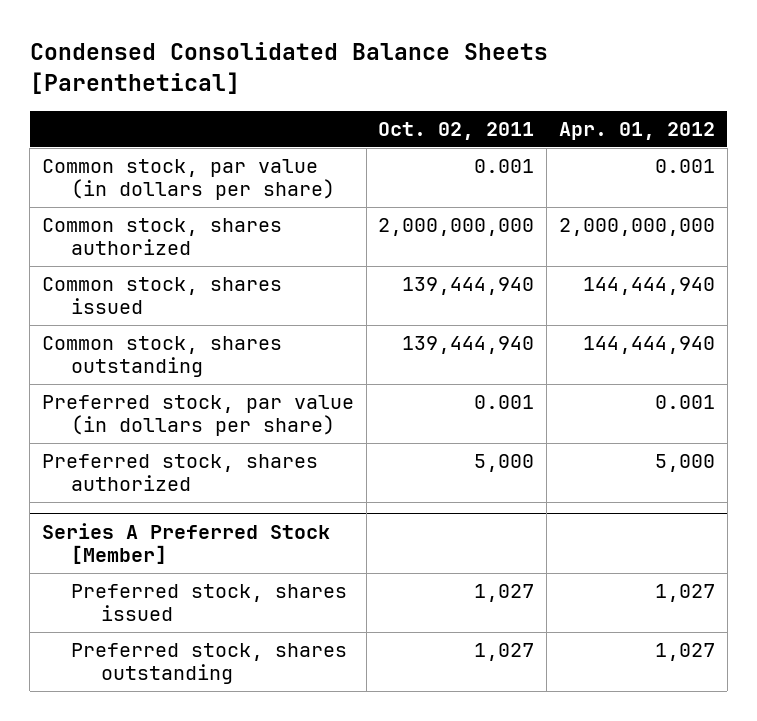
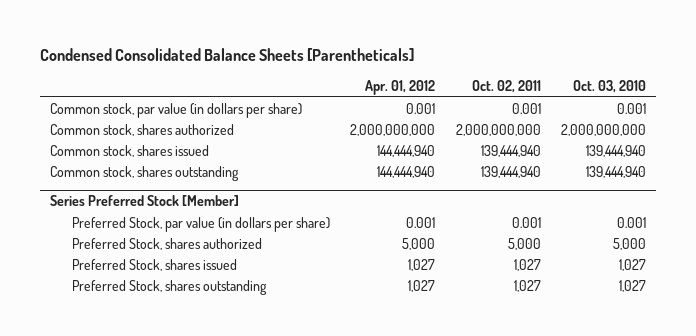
- Condensed Consolidated Balance Sheets [Parenthetical]
+ Condensed Consolidated Balance Sheets [Parentheticals]
- | Oct. 02, 2011 | Apr. 01, 2012
+ | Apr. 01, 2012 | Oct. 02, 2011 | Oct. 03, 2010
- Preferred stock, par value (in dollars per share) | 0.001 | 0.001
- Preferred stock, shares authorized | 5,000 | 5,000
- Series A Preferred Stock [Member]
- Preferred stock, shares issued | 1,027 | 1,027
- Preferred stock, shares outstanding | 1,027 | 1,027
+ Series Preferred Stock [Member]
+ Preferred Stock, par value (in dollars per share) | 0.001 | 0.001 | 0.001
+ Preferred Stock, shares authorized | 5,000 | 5,000 | 5,000
+ Preferred Stock, shares issued | 1,027 | 1,027 | 1,027
+ Preferred Stock, shares outstanding | 1,027 | 1,027 | 1,027

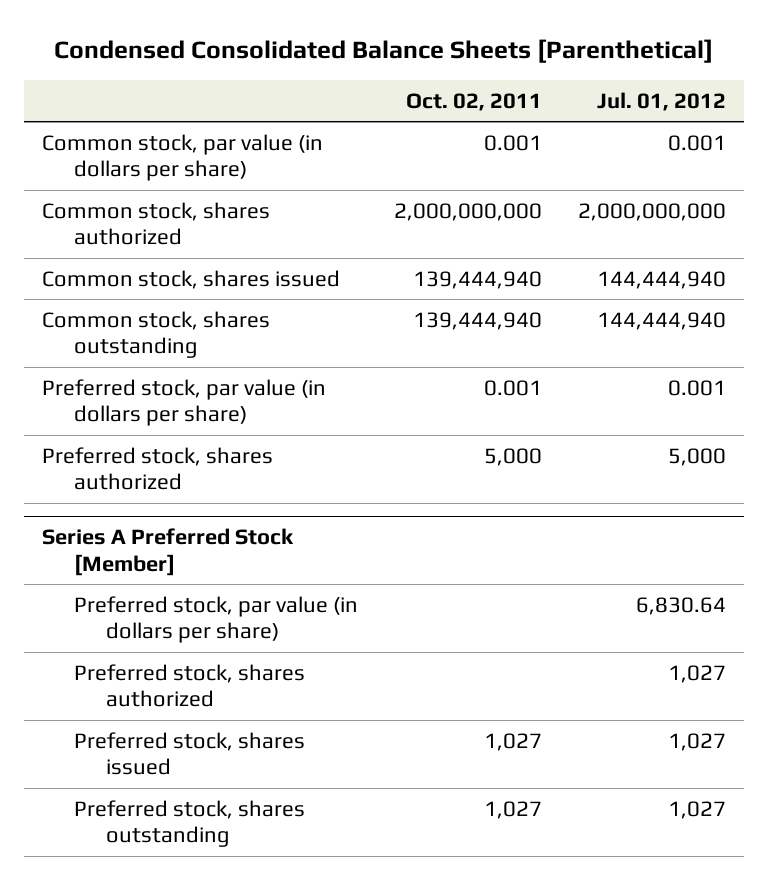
- Condensed Consolidated Balance Sheets [Parentheticals]
+ Condensed Consolidated Balance Sheets [Parenthetical]
- | Apr. 01, 2012 | Oct. 02, 2011 | Oct. 03, 2010
+ | Oct. 02, 2011 | Jul. 01, 2012
- Series Preferred Stock [Member]
- Preferred Stock, par value (in dollars per share) | 0.001 | 0.001 | 0.001
- Preferred Stock, shares authorized | 5,000 | 5,000 | 5,000
- Preferred Stock, shares issued | 1,027 | 1,027 | 1,027
- Preferred Stock, shares outstanding | 1,027 | 1,027 | 1,027
+ Preferred stock, par value (in dollars per share) | 0.001 | 0.001
+ Preferred stock, shares authorized | 5,000 | 5,000
+ Series A Preferred Stock [Member]
+ Preferred stock, par value (in dollars per share) | | 6,830.64
+ Preferred stock, shares authorized | | 1,027
+ Preferred stock, shares issued | 1,027 | 1,027
+ Preferred stock, shares outstanding | 1,027 | 1,027

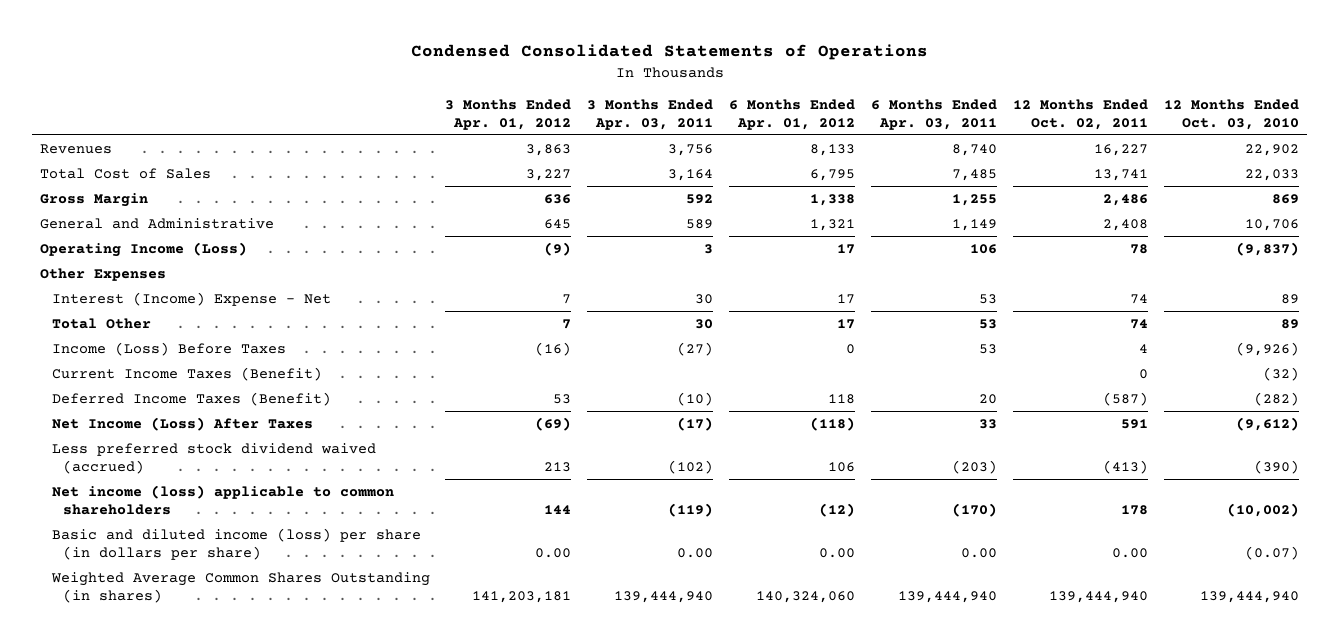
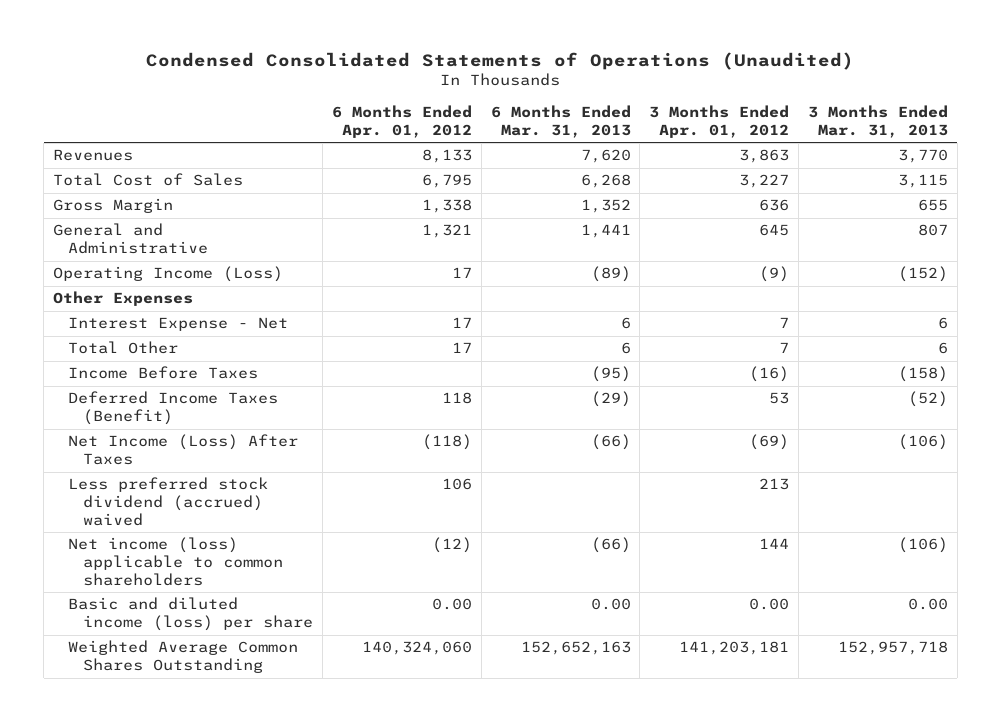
- Condensed Consolidated Statements of Operations
+ Condensed Consolidated Statements of Operations (Unaudited)
- | 3 Months Ended Apr. 01, 2012 | 3 Months Ended Apr. 03, 2011 | 6 Months Ended Apr. 01, 2012 | 6 Months Ended Apr. 03, 2011 | 12 Months Ended Oct. 02, 2011 | 12 Months Ended Oct. 03, 2010
+ | 6 Months Ended Apr. 01, 2012 | 6 Months Ended Mar. 31, 2013 | 3 Months Ended Apr. 01, 2012 | 3 Months Ended Mar. 31, 2013
- Interest (Income) Expense - Net | 7 | 30 | 17 | 53 | 74 | 89
+ Interest Expense - Net | 17 | 6 | 7 | 6
- Income (Loss) Before Taxes | (16) | (27) | 0 | 53 | 4 | (9,926)
- Current Income Taxes (Benefit) | | | | | 0 | (32)
+ Income Before Taxes | | (95) | (16) | (158)
- Less preferred stock dividend waived (accrued) | 213 | (102) | 106 | (203) | (413) | (390)
+ Less preferred stock dividend (accrued) waived | 106 | | 213 |
- Basic and diluted income (loss) per share (in dollars per share) | 0.00 | 0.00 | 0.00 | 0.00 | 0.00 | (0.07)
- Weighted Average Common Shares Outstanding (in shares) | 141,203,181 | 139,444,940 | 140,324,060 | 139,444,940 | 139,444,940 | 139,444,940
+ Basic and diluted income (loss) per share | 0.00 | 0.00 | 0.00 | 0.00
+ Weighted Average Common Shares Outstanding | 140,324,060 | 152,652,163 | 141,203,181 | 152,957,718

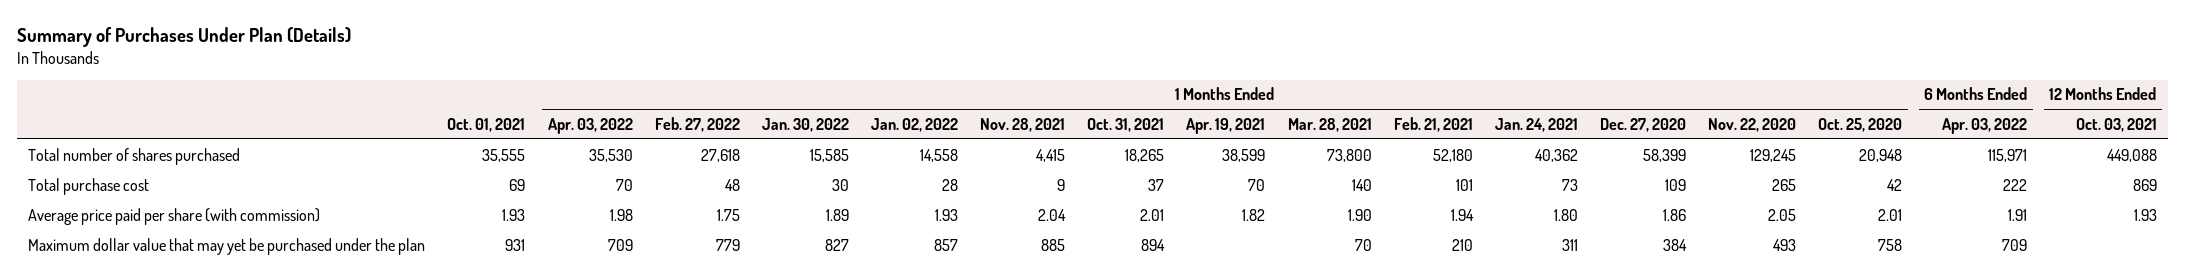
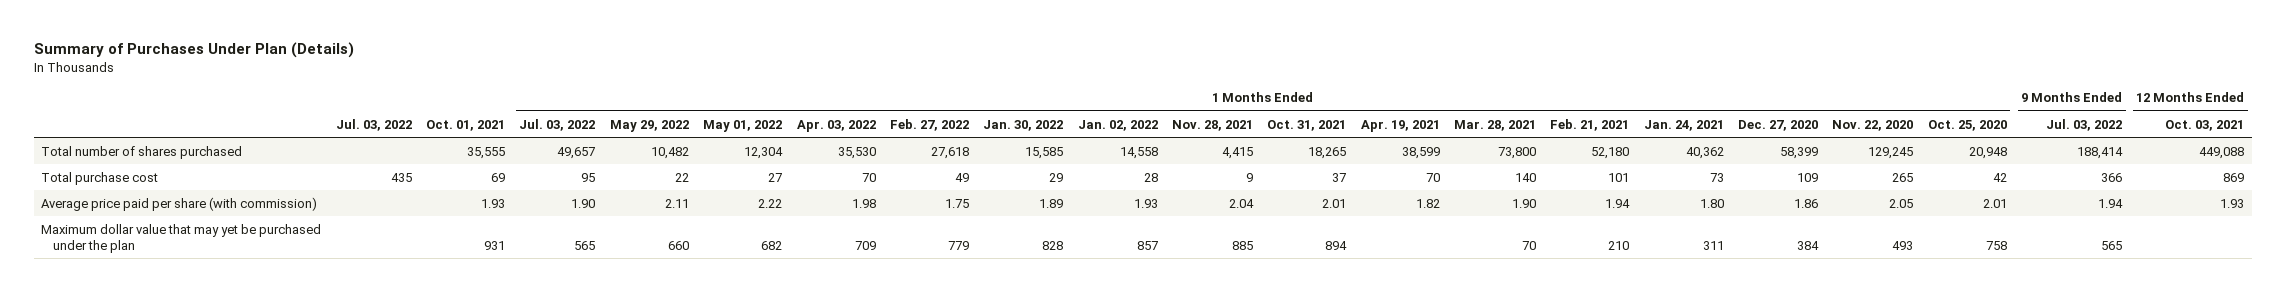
- | Oct. 01, 2021 | 1 Months Ended Apr. 03, 2022 | 1 Months Ended Feb. 27, 2022 | 1 Months Ended Jan. 30, 2022 | 1 Months Ended Jan. 02, 2022 | 1 Months Ended Nov. 28, 2021 | 1 Months Ended Oct. 31, 2021 | 1 Months Ended Apr. 19, 2021 | 1 Months Ended Mar. 28, 2021 | 1 Months Ended Feb. 21, 2021 | 1 Months Ended Jan. 24, 2021 | 1 Months Ended Dec. 27, 2020 | 1 Months Ended Nov. 22, 2020 | 1 Months Ended Oct. 25, 2020 | 6 Months Ended Apr. 03, 2022 | 12 Months Ended Oct. 03, 2021
+ | Jul. 03, 2022 | Oct. 01, 2021 | 1 Months Ended Jul. 03, 2022 | 1 Months Ended May 29, 2022 | 1 Months Ended May 01, 2022 | 1 Months Ended Apr. 03, 2022 | 1 Months Ended Feb. 27, 2022 | 1 Months Ended Jan. 30, 2022 | 1 Months Ended Jan. 02, 2022 | 1 Months Ended Nov. 28, 2021 | 1 Months Ended Oct. 31, 2021 | 1 Months Ended Apr. 19, 2021 | 1 Months Ended Mar. 28, 2021 | 1 Months Ended Feb. 21, 2021 | 1 Months Ended Jan. 24, 2021 | 1 Months Ended Dec. 27, 2020 | 1 Months Ended Nov. 22, 2020 | 1 Months Ended Oct. 25, 2020 | 9 Months Ended Jul. 03, 2022 | 12 Months Ended Oct. 03, 2021
- Total purchase cost | 69 | 70 | 48 | 30 | 28 | 9 | 37 | 70 | 140 | 101 | 73 | 109 | 265 | 42 | 222 | 869
+ Total purchase cost | 435 | 69 | 95 | 22 | 27 | 70 | 49 | 29 | 28 | 9 | 37 | 70 | 140 | 101 | 73 | 109 | 265 | 42 | 366 | 869
- Maximum dollar value that may yet be purchased under the plan | 931 | 709 | 779 | 827 | 857 | 885 | 894 | | 70 | 210 | 311 | 384 | 493 | 758 | 709 |
+ Maximum dollar value that may yet be purchased under the plan | | 931 | 565 | 660 | 682 | 709 | 779 | 828 | 857 | 885 | 894 | | 70 | 210 | 311 | 384 | 493 | 758 | 565 |

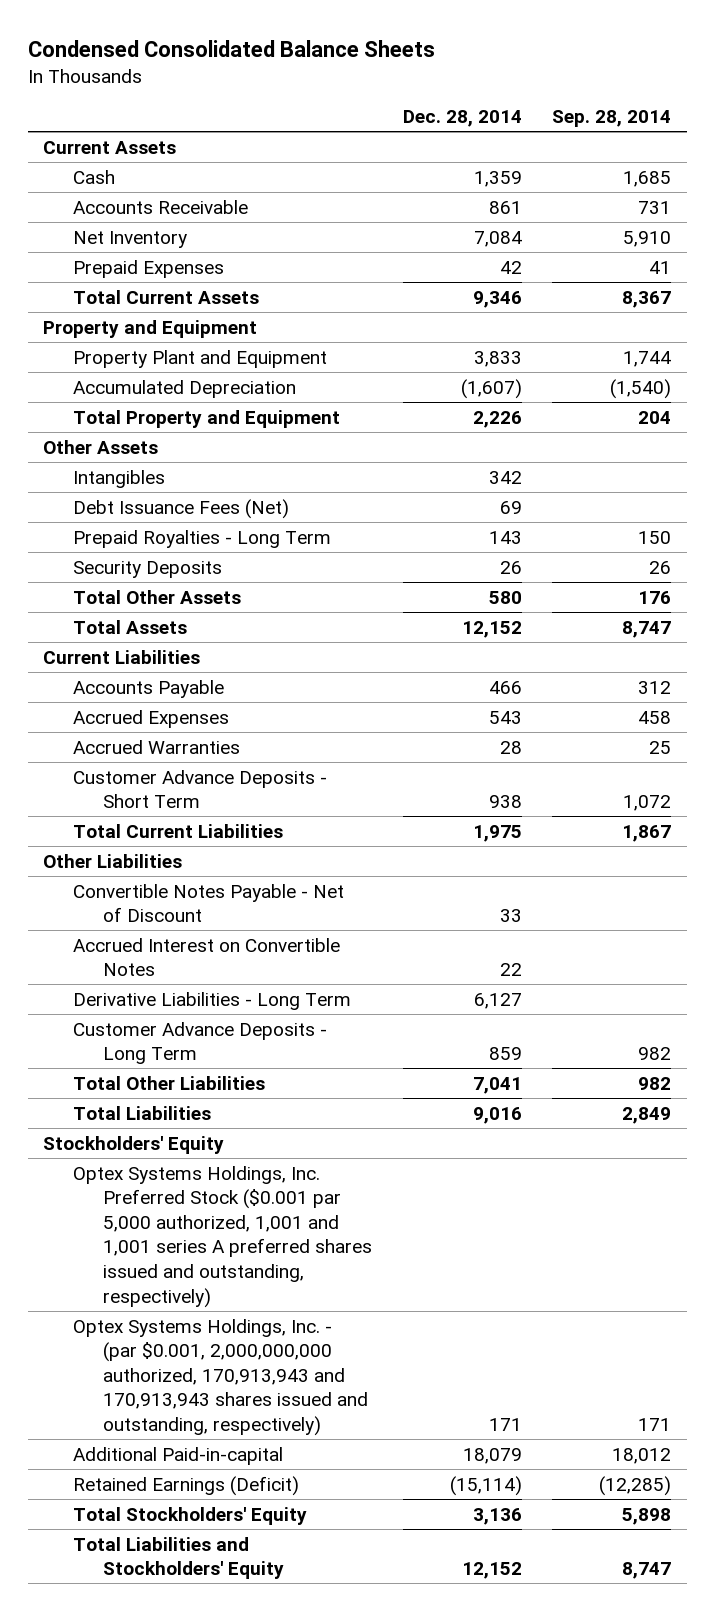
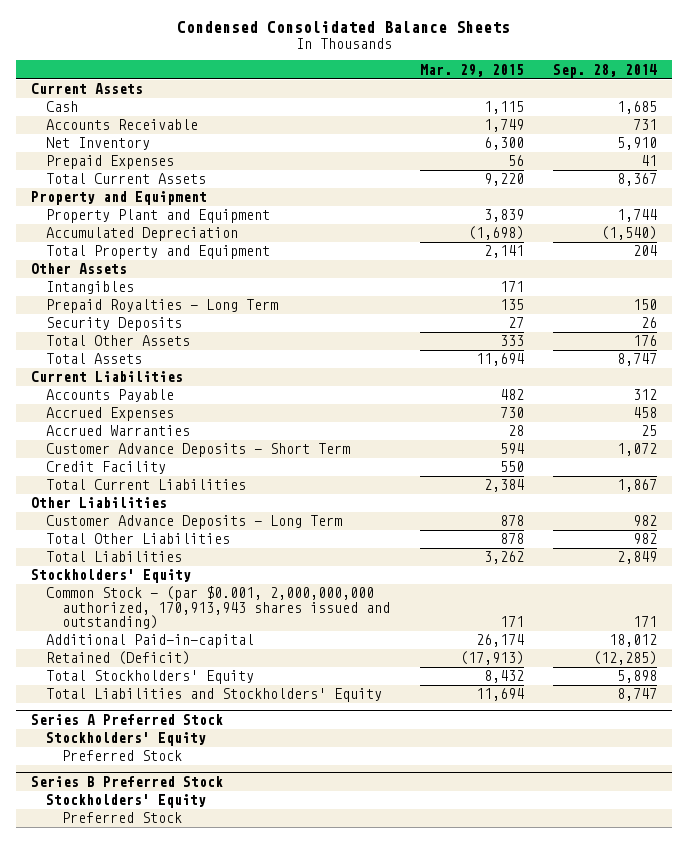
- | Dec. 28, 2014 | Sep. 28, 2014
+ | Mar. 29, 2015 | Sep. 28, 2014
- Debt Issuance Fees (Net) | 69 |
+ Credit Facility | 550 |
- Convertible Notes Payable - Net of Discount | 33 |
- Accrued Interest on Convertible Notes | 22 |
- Derivative Liabilities - Long Term | 6,127 |
- Optex Systems Holdings, Inc. Preferred Stock ($0.001 par 5,000 authorized, 1,001 and 1,001 series A preferred shares issued and outstanding, respectively)
- Optex Systems Holdings, Inc. - (par $0.001, 2,000,000,000 authorized, 170,913,943 and 170,913,943 shares issued and outstanding, respectively) | 171 | 171
+ Common Stock - (par $0.001, 2,000,000,000 authorized, 170,913,943 shares issued and outstanding) | 171 | 171
- Retained Earnings (Deficit) | (15,114) | (12,285)
+ Retained (Deficit) | (17,913) | (12,285)
+ Series A Preferred Stock
+ Stockholders' Equity
+ Preferred Stock
+ Series B Preferred Stock
+ Stockholders' Equity
+ Preferred Stock

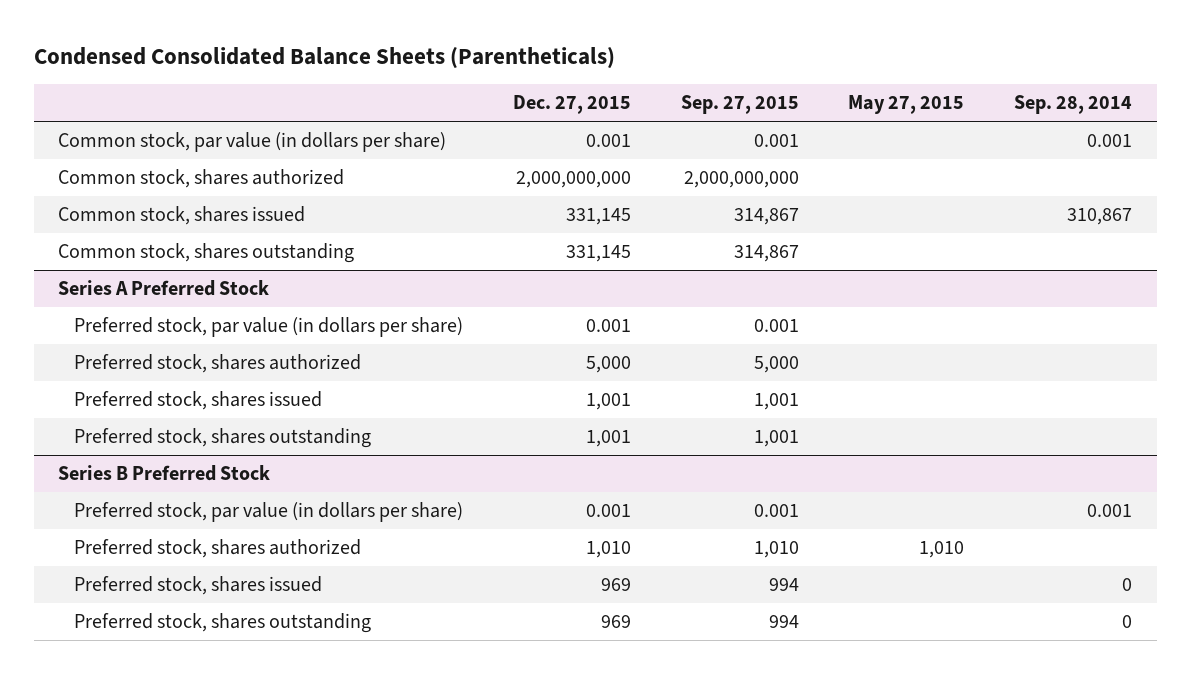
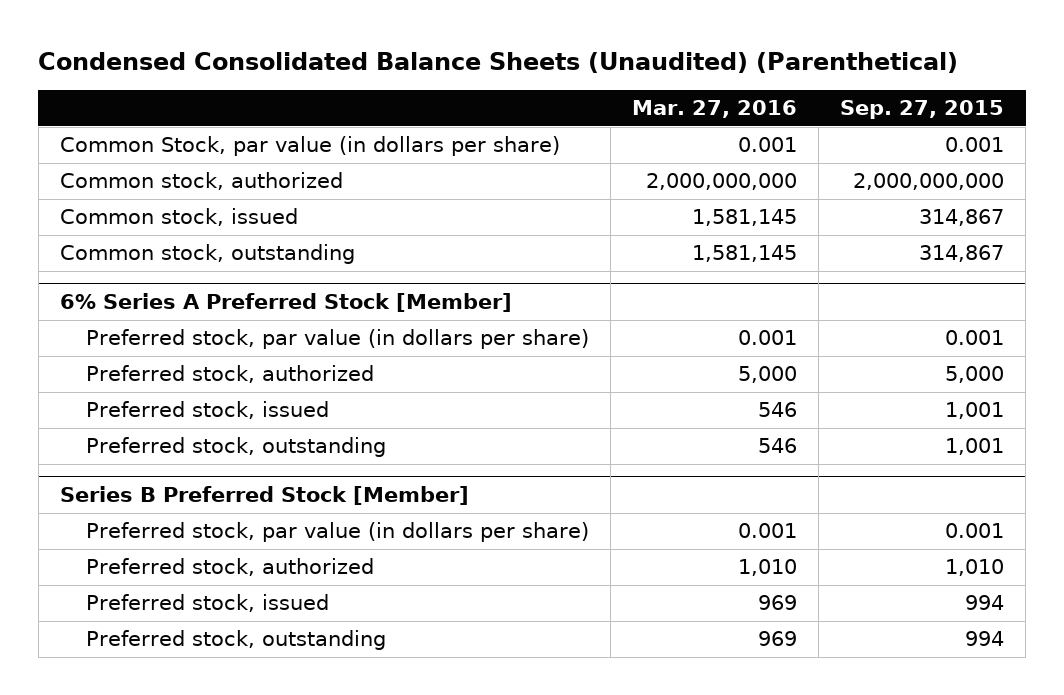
- Condensed Consolidated Balance Sheets (Parentheticals)
+ Condensed Consolidated Balance Sheets (Unaudited) (Parenthetical)
- | Dec. 27, 2015 | Sep. 27, 2015 | May 27, 2015 | Sep. 28, 2014
+ | Mar. 27, 2016 | Sep. 27, 2015
- Common stock, par value (in dollars per share) | 0.001 | 0.001 | | 0.001
- Common stock, shares authorized | 2,000,000,000 | 2,000,000,000 | |
- Common stock, shares issued | 331,145 | 314,867 | | 310,867
- Common stock, shares outstanding | 331,145 | 314,867 | |
- Series A Preferred Stock
+ Common Stock, par value (in dollars per share) | 0.001 | 0.001
+ Common stock, authorized | 2,000,000,000 | 2,000,000,000
+ Common stock, issued | 1,581,145 | 314,867
+ Common stock, outstanding | 1,581,145 | 314,867
+ 6% Series A Preferred Stock [Member]
- Preferred stock, shares authorized | 5,000 | 5,000 | |
- Preferred stock, shares issued | 1,001 | 1,001 | |
- Preferred stock, shares outstanding | 1,001 | 1,001 | |
- Series B Preferred Stock
+ Preferred stock, authorized | 5,000 | 5,000
+ Preferred stock, issued | 546 | 1,001
+ Preferred stock, outstanding | 546 | 1,001
+ Series B Preferred Stock [Member]
- Preferred stock, shares authorized | 1,010 | 1,010 | 1,010 |
- Preferred stock, shares issued | 969 | 994 | | 0
- Preferred stock, shares outstanding | 969 | 994 | | 0
+ Preferred stock, authorized | 1,010 | 1,010
+ Preferred stock, issued | 969 | 994
+ Preferred stock, outstanding | 969 | 994

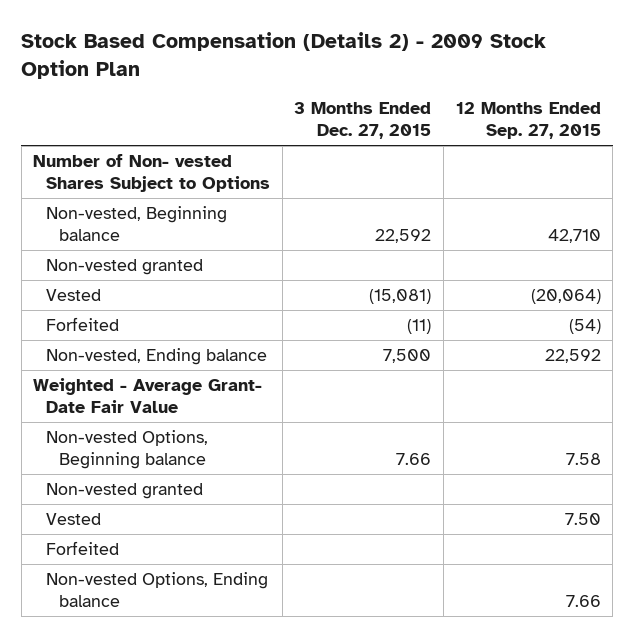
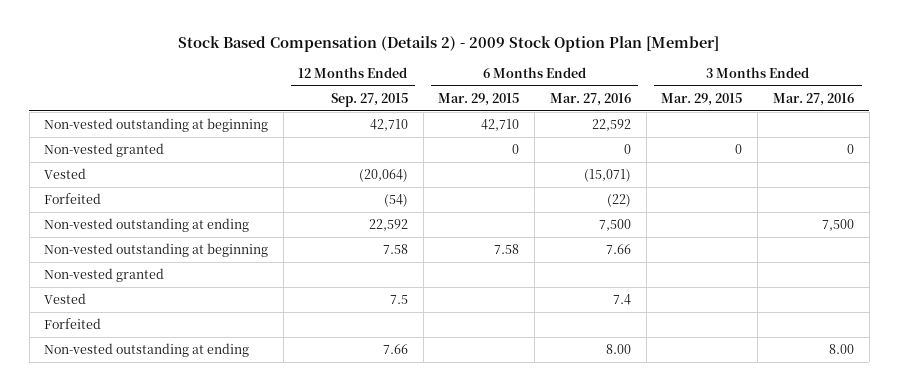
- Stock Based Compensation (Details 2) - 2009 Stock Option Plan
+ Stock Based Compensation (Details 2) - 2009 Stock Option Plan [Member]
- | 3 Months Ended Dec. 27, 2015 | 12 Months Ended Sep. 27, 2015
+ | 12 Months Ended Sep. 27, 2015 | 6 Months Ended Mar. 29, 2015 | 6 Months Ended Mar. 27, 2016 | 3 Months Ended Mar. 29, 2015 | 3 Months Ended Mar. 27, 2016
- Number of Non- vested Shares Subject to Options
- Non-vested, Beginning balance | 22,592 | 42,710
+ Non-vested outstanding at beginning | 42,710 | 42,710 | 22,592 | |
- Non-vested, Ending balance | 7,500 | 22,592
- Weighted - Average Grant- Date Fair Value
- Non-vested Options, Beginning balance | 7.66 | 7.58
+ Non-vested outstanding at ending | 22,592 | | 7,500 | | 7,500
+ Non-vested outstanding at beginning | 7.58 | 7.58 | 7.66 | |
- Vested | | 7.50
+ Vested | 7.5 | | 7.4 | |
- Non-vested Options, Ending balance | | 7.66
+ Non-vested outstanding at ending | 7.66 | | 8.00 | | 8.00

